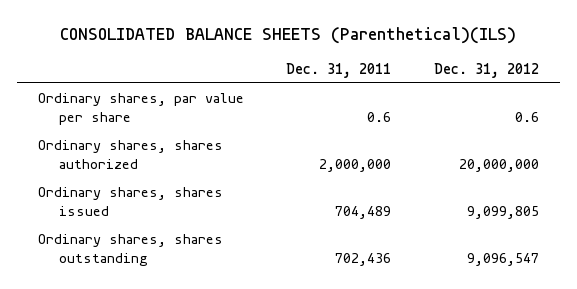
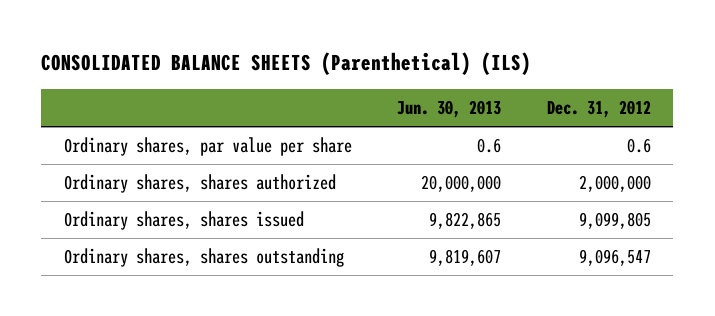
- CONSOLIDATED BALANCE SHEETS (Parenthetical)(ILS)
+ CONSOLIDATED BALANCE SHEETS (Parenthetical) (ILS)
- | Dec. 31, 2011 | Dec. 31, 2012
+ | Jun. 30, 2013 | Dec. 31, 2012
- Ordinary shares, shares authorized | 2,000,000 | 20,000,000
+ Ordinary shares, shares authorized | 20,000,000 | 2,000,000

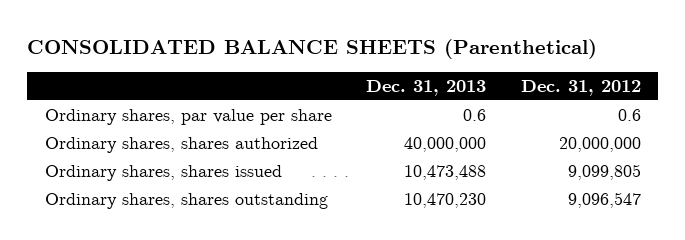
- CONSOLIDATED BALANCE SHEETS (Parenthetical) (ILS)
+ CONSOLIDATED BALANCE SHEETS (Parenthetical)
- | Jun. 30, 2013 | Dec. 31, 2012
+ | Dec. 31, 2013 | Dec. 31, 2012
- Ordinary shares, shares authorized | 20,000,000 | 2,000,000
+ Ordinary shares, shares authorized | 40,000,000 | 20,000,000

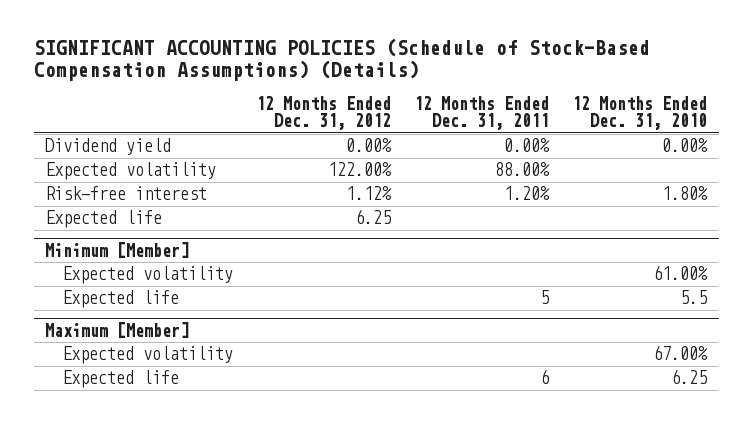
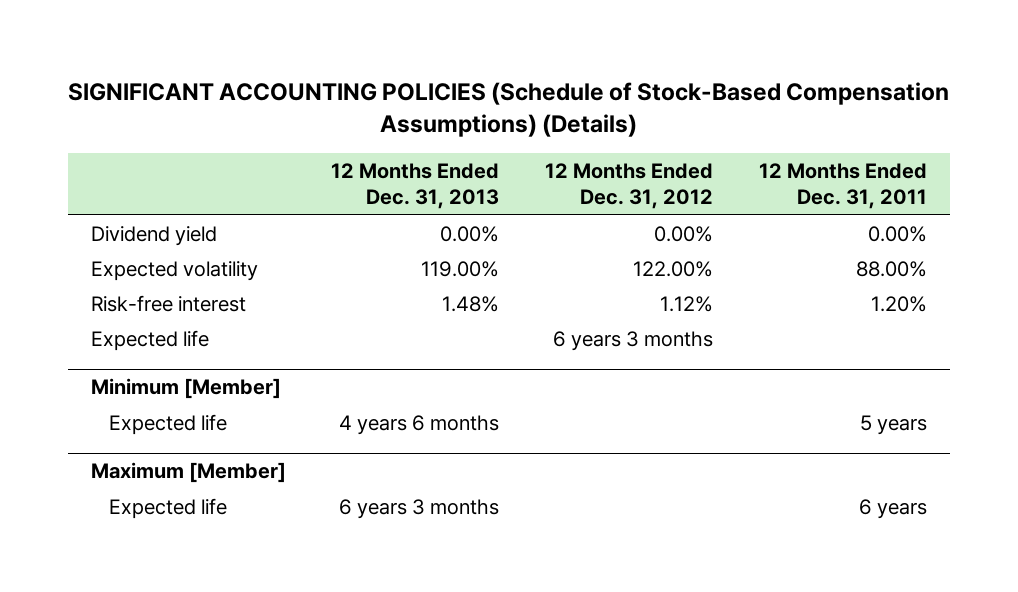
- | 12 Months Ended Dec. 31, 2012 | 12 Months Ended Dec. 31, 2011 | 12 Months Ended Dec. 31, 2010
+ | 12 Months Ended Dec. 31, 2013 | 12 Months Ended Dec. 31, 2012 | 12 Months Ended Dec. 31, 2011
- Expected life | 6.25 | |
+ Expected life | | 6 years 3 months |
@ Minimum [Member]
- Expected volatility | | | 61.00%
- Expected life | | 5 | 5.5
+ Expected life | 4 years 6 months | | 5 years
@ Maximum [Member]
- Expected volatility | | | 67.00%
- Expected life | | 6 | 6.25
+ Expected life | 6 years 3 months | | 6 years

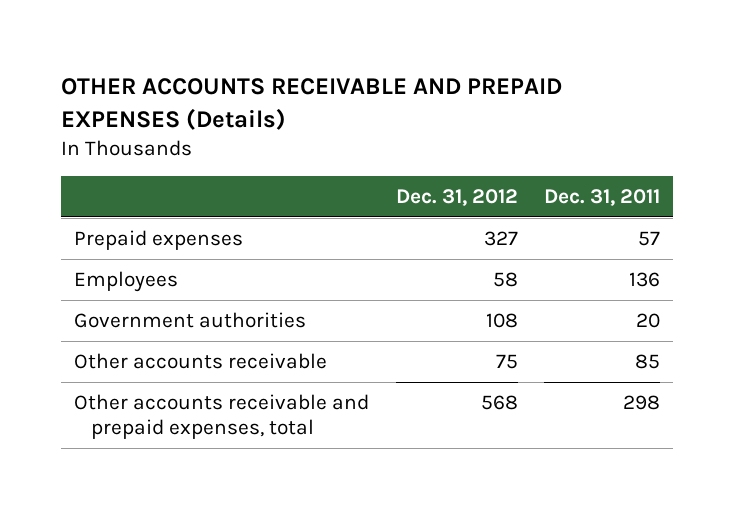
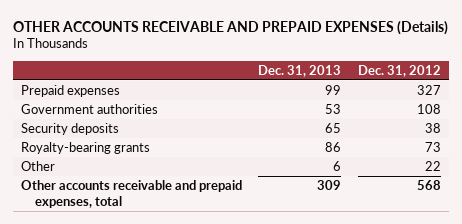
- | Dec. 31, 2012 | Dec. 31, 2011
+ | Dec. 31, 2013 | Dec. 31, 2012
- Employees | 58 | 136
- Other accounts receivable | 75 | 85
+ Security deposits | 65 | 38
+ Royalty-bearing grants | 86 | 73
+ Other | 6 | 22

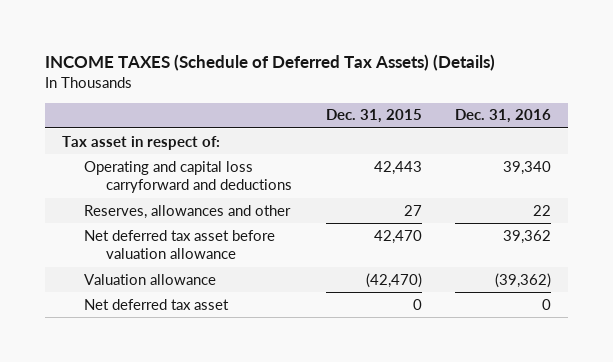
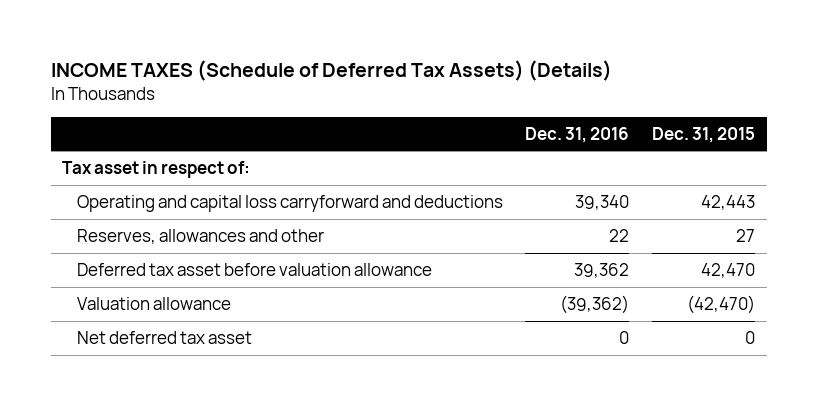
- | Dec. 31, 2015 | Dec. 31, 2016
+ | Dec. 31, 2016 | Dec. 31, 2015
- Net deferred tax asset before valuation allowance | 42,470 | 39,362
+ Deferred tax asset before valuation allowance | 39,362 | 42,470

